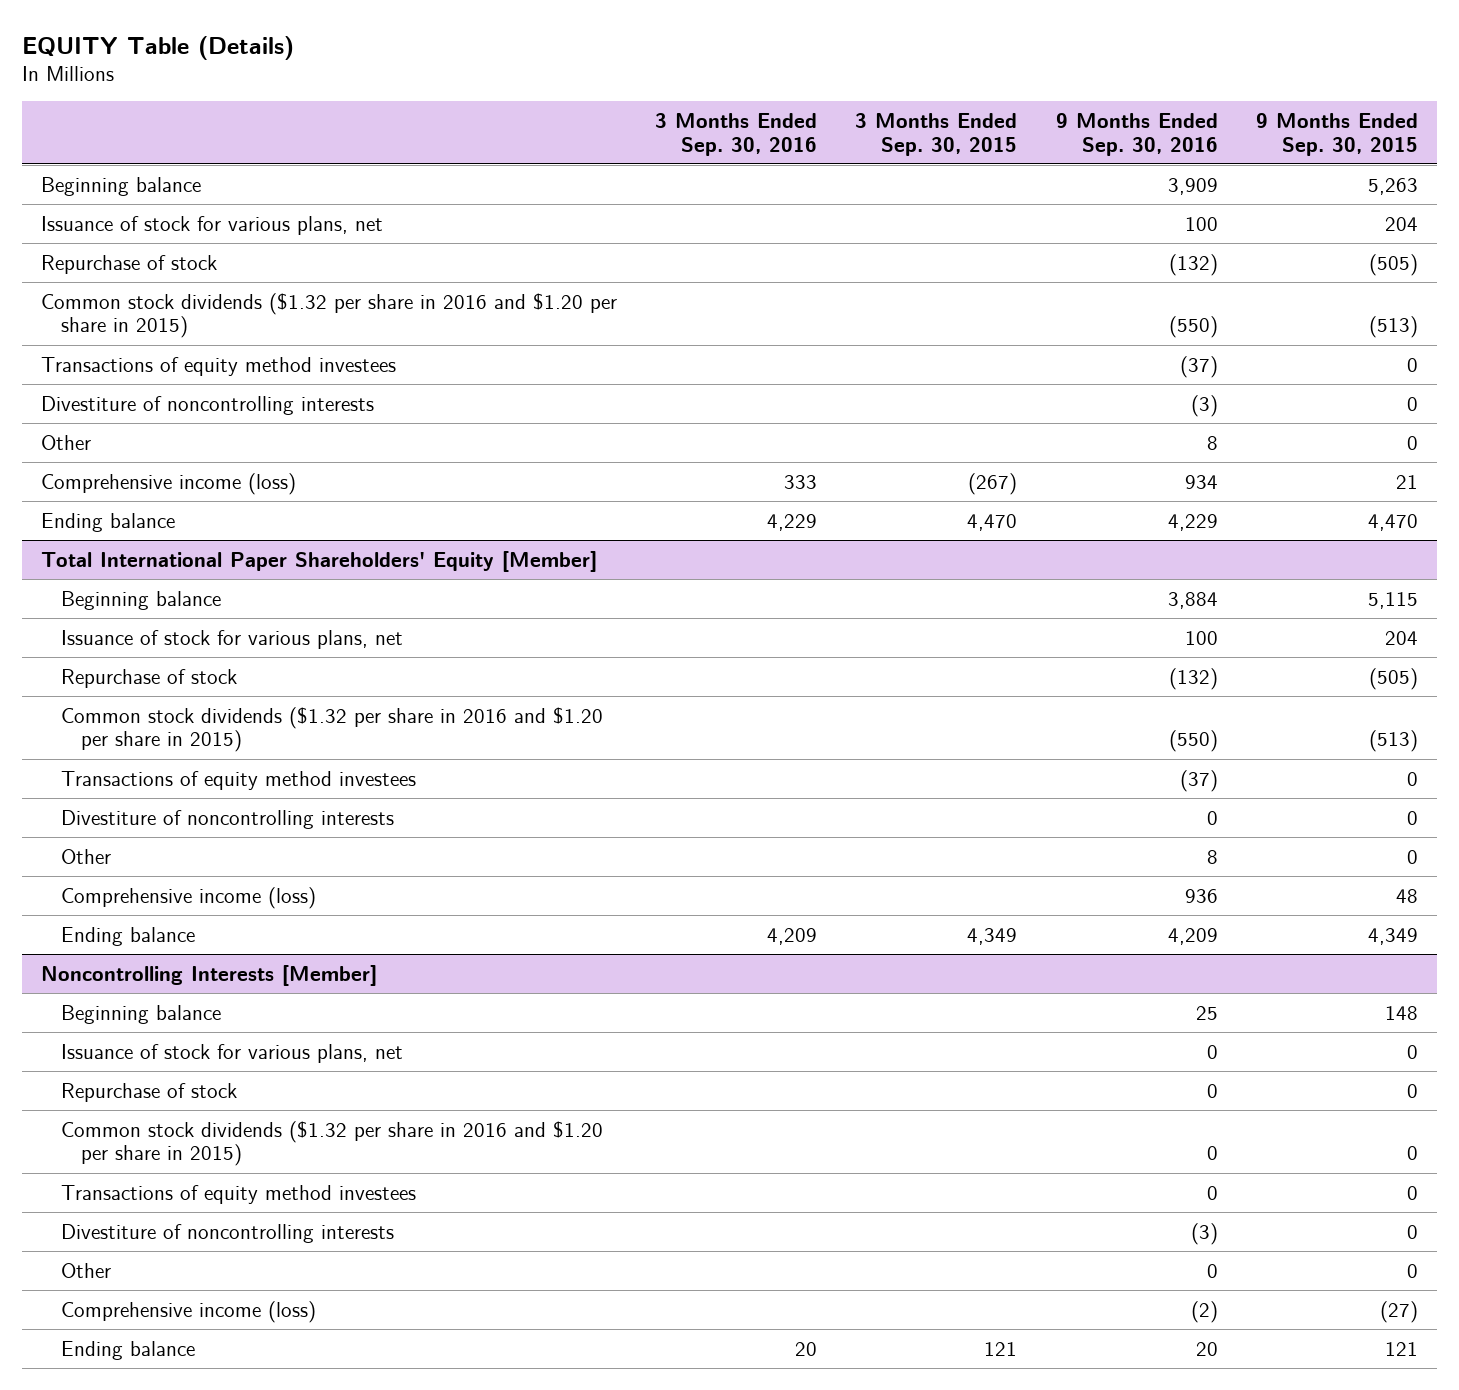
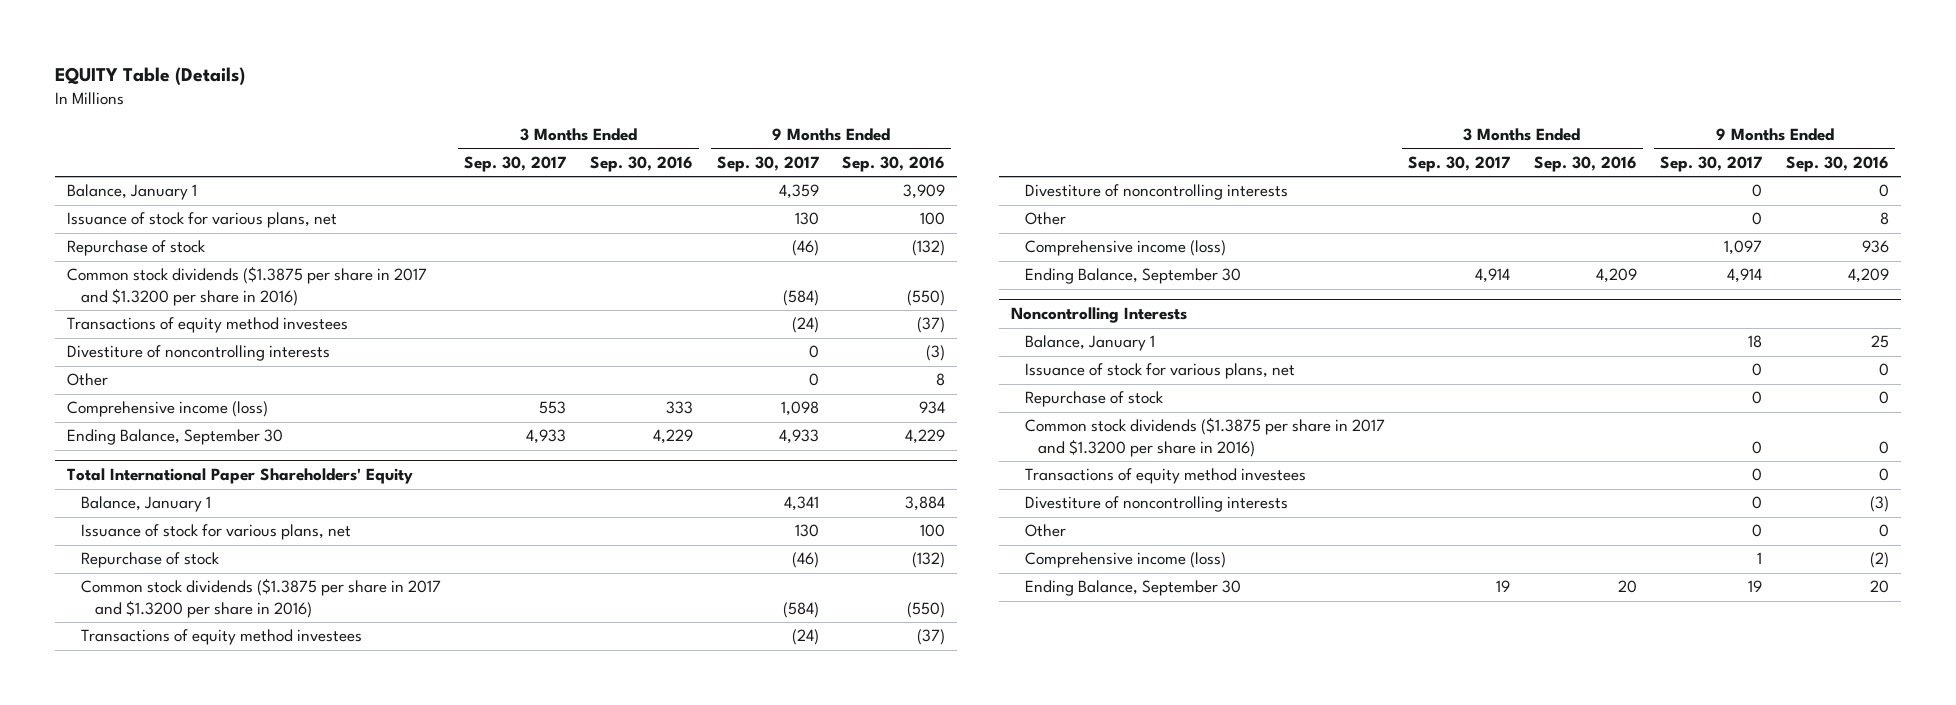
- | 3 Months Ended Sep. 30, 2016 | 3 Months Ended Sep. 30, 2015 | 9 Months Ended Sep. 30, 2016 | 9 Months Ended Sep. 30, 2015
+ | 3 Months Ended Sep. 30, 2017 | 3 Months Ended Sep. 30, 2016 | 9 Months Ended Sep. 30, 2017 | 9 Months Ended Sep. 30, 2016
- Beginning balance | | | 3,909 | 5,263
+ Balance, January 1 | | | 4,359 | 3,909
- Common stock dividends ($1.32 per share in 2016 and $1.20 per share in 2015) | | | (550) | (513)
+ Common stock dividends ($1.3875 per share in 2017 and $1.3200 per share in 2016) | | | (584) | (550)
- Ending balance | 4,229 | 4,470 | 4,229 | 4,470
- Total International Paper Shareholders' Equity [Member]
- Beginning balance | | | 3,884 | 5,115
+ Ending Balance, September 30 | 4,933 | 4,229 | 4,933 | 4,229
+ Total International Paper Shareholders' Equity
+ Balance, January 1 | | | 4,341 | 3,884
- Common stock dividends ($1.32 per share in 2016 and $1.20 per share in 2015) | | | (550) | (513)
+ Common stock dividends ($1.3875 per share in 2017 and $1.3200 per share in 2016) | | | (584) | (550)
- Ending balance | 4,209 | 4,349 | 4,209 | 4,349
- Noncontrolling Interests [Member]
- Beginning balance | | | 25 | 148
+ Ending Balance, September 30 | 4,914 | 4,209 | 4,914 | 4,209
+ Noncontrolling Interests
+ Balance, January 1 | | | 18 | 25
- Common stock dividends ($1.32 per share in 2016 and $1.20 per share in 2015) | | | 0 | 0
+ Common stock dividends ($1.3875 per share in 2017 and $1.3200 per share in 2016) | | | 0 | 0
- Ending balance | 20 | 121 | 20 | 121
+ Ending Balance, September 30 | 19 | 20 | 19 | 20

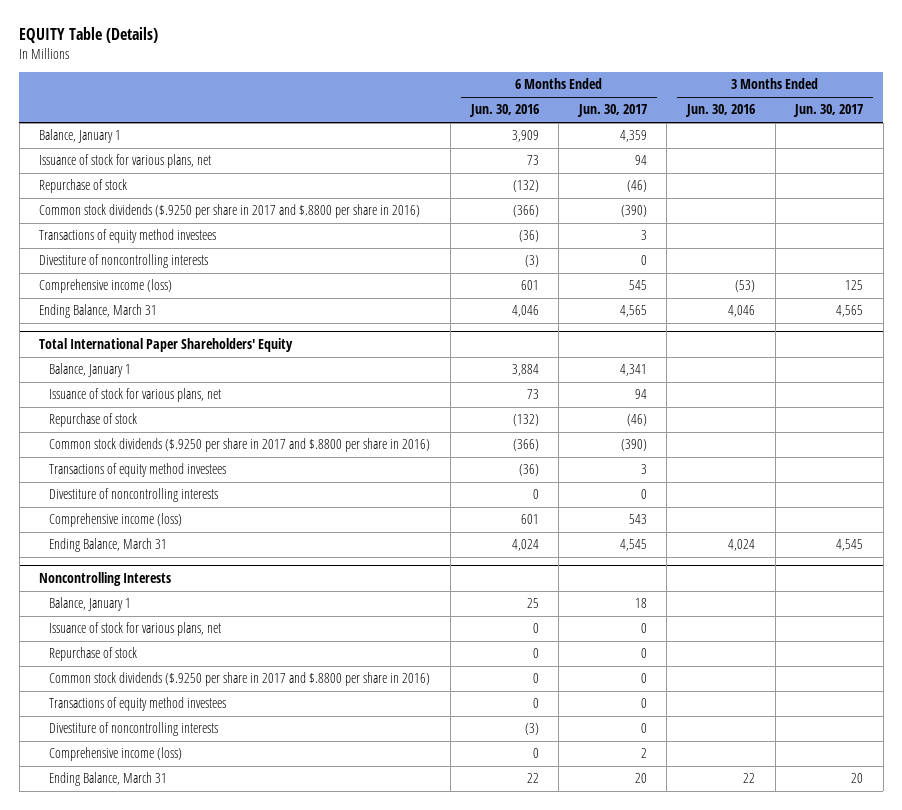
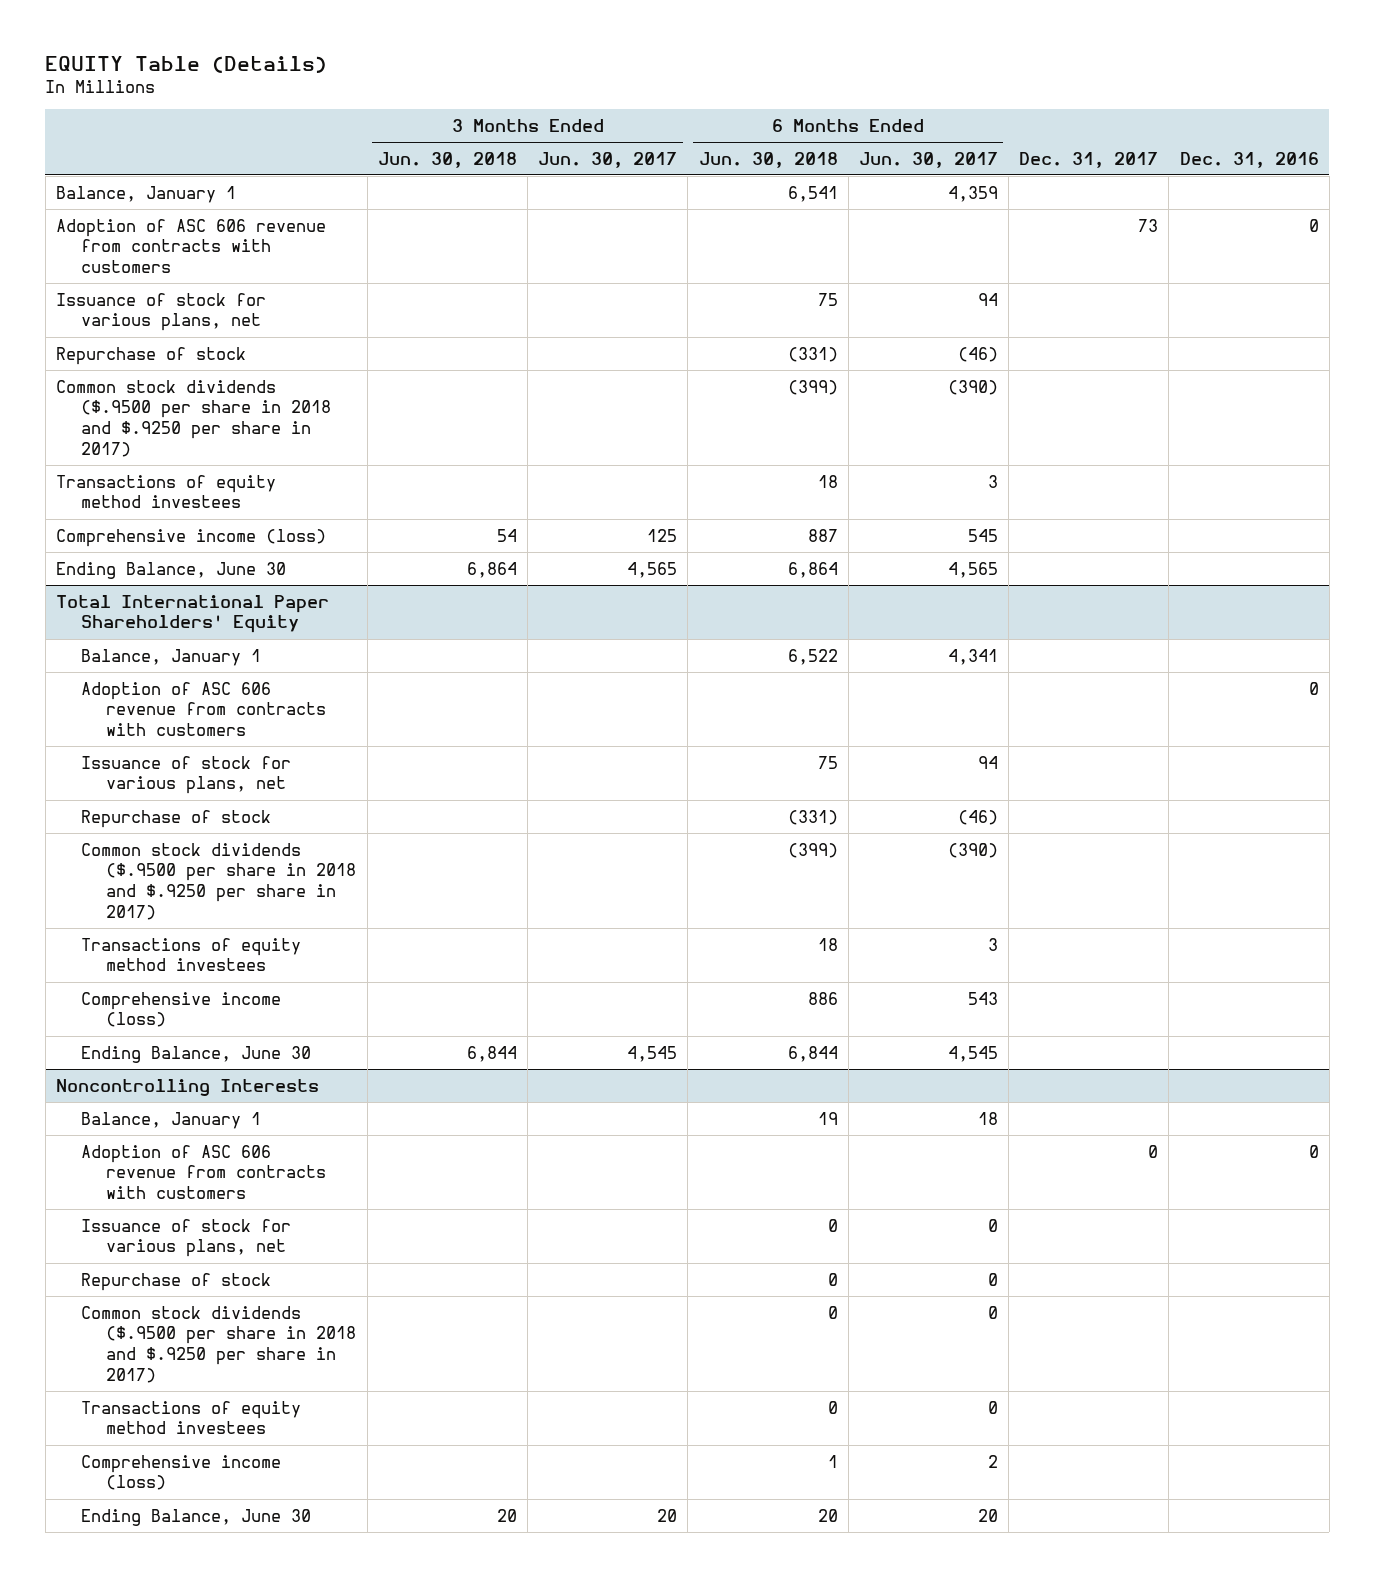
- | 6 Months Ended Jun. 30, 2016 | 6 Months Ended Jun. 30, 2017 | 3 Months Ended Jun. 30, 2016 | 3 Months Ended Jun. 30, 2017
+ | 3 Months Ended Jun. 30, 2018 | 3 Months Ended Jun. 30, 2017 | 6 Months Ended Jun. 30, 2018 | 6 Months Ended Jun. 30, 2017 | Dec. 31, 2017 | Dec. 31, 2016
+ Adoption of ASC 606 revenue from contracts with customers | | | | | 73 | 0
- Common stock dividends ($.9250 per share in 2017 and $.8800 per share in 2016) | (366) | (390) | |
+ Common stock dividends ($.9500 per share in 2018 and $.9250 per share in 2017) | | | (399) | (390) | |
- Divestiture of noncontrolling interests | (3) | 0 | |
- Ending Balance, March 31 | 4,046 | 4,565 | 4,046 | 4,565
+ Ending Balance, June 30 | 6,864 | 4,565 | 6,864 | 4,565 | |
@ Total International Paper Shareholders' Equity
+ Adoption of ASC 606 revenue from contracts with customers | | | | | | 0
- Common stock dividends ($.9250 per share in 2017 and $.8800 per share in 2016) | (366) | (390) | |
+ Common stock dividends ($.9500 per share in 2018 and $.9250 per share in 2017) | | | (399) | (390) | |
- Divestiture of noncontrolling interests | 0 | 0 | |
- Ending Balance, March 31 | 4,024 | 4,545 | 4,024 | 4,545
+ Ending Balance, June 30 | 6,844 | 4,545 | 6,844 | 4,545 | |
@ Noncontrolling Interests
+ Adoption of ASC 606 revenue from contracts with customers | | | | | 0 | 0
- Common stock dividends ($.9250 per share in 2017 and $.8800 per share in 2016) | 0 | 0 | |
+ Common stock dividends ($.9500 per share in 2018 and $.9250 per share in 2017) | | | 0 | 0 | |
- Divestiture of noncontrolling interests | (3) | 0 | |
- Ending Balance, March 31 | 22 | 20 | 22 | 20
+ Ending Balance, June 30 | 20 | 20 | 20 | 20 | |

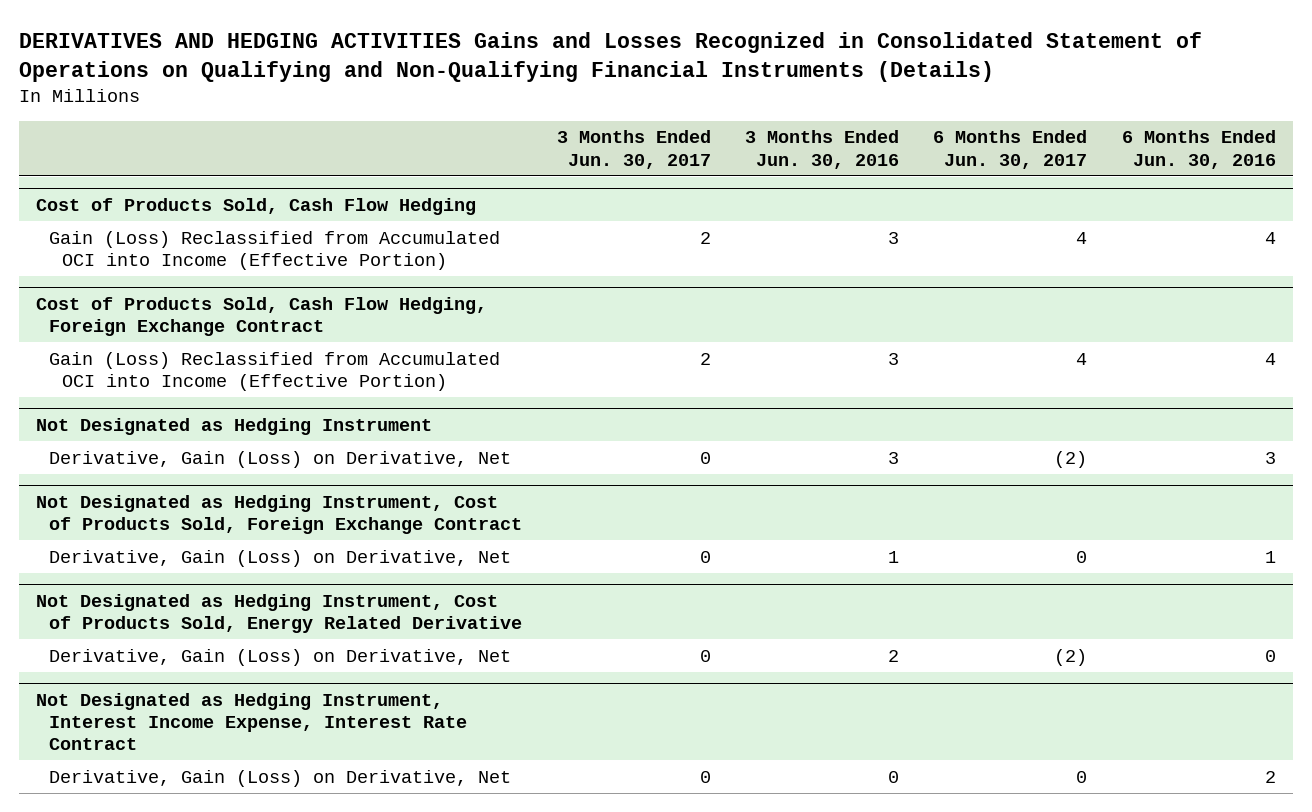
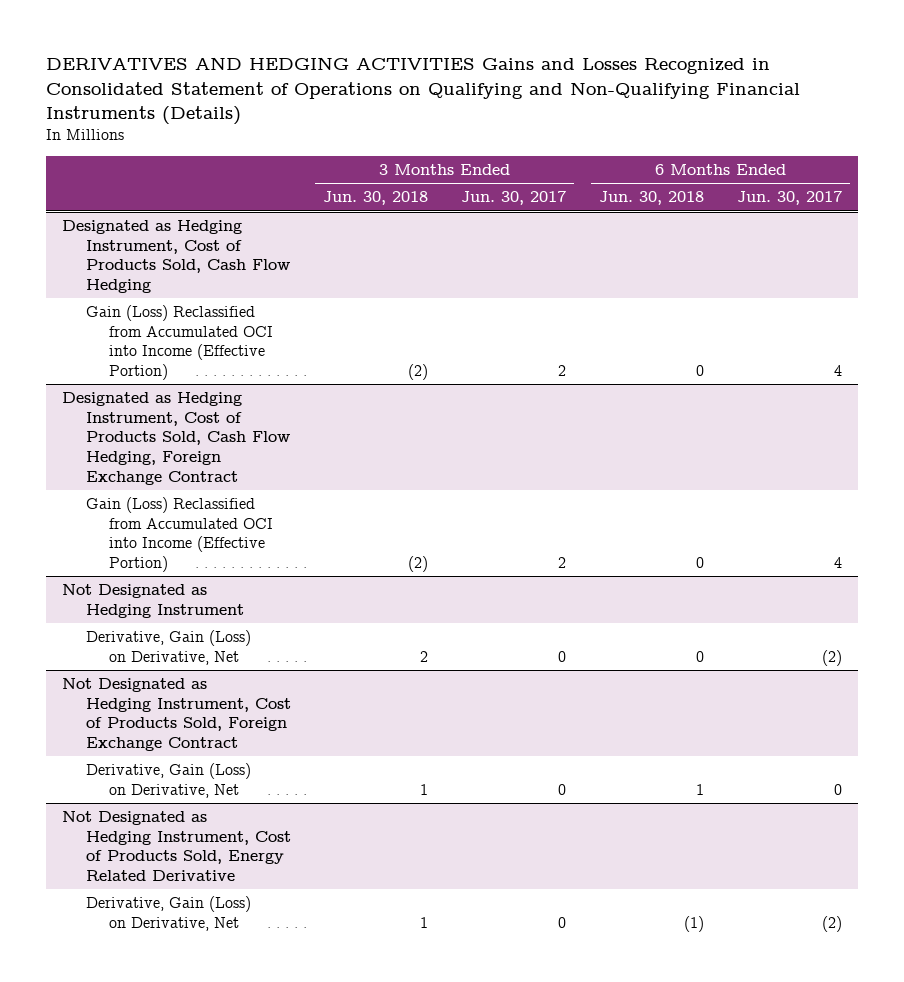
- | 3 Months Ended Jun. 30, 2017 | 3 Months Ended Jun. 30, 2016 | 6 Months Ended Jun. 30, 2017 | 6 Months Ended Jun. 30, 2016
+ | 3 Months Ended Jun. 30, 2018 | 3 Months Ended Jun. 30, 2017 | 6 Months Ended Jun. 30, 2018 | 6 Months Ended Jun. 30, 2017
- Cost of Products Sold, Cash Flow Hedging
+ Designated as Hedging Instrument, Cost of Products Sold, Cash Flow Hedging
- Cost of Products Sold, Cash Flow Hedging, Foreign Exchange Contract
+ Designated as Hedging Instrument, Cost of Products Sold, Cash Flow Hedging, Foreign Exchange Contract
- Not Designated as Hedging Instrument, Interest Income Expense, Interest Rate Contract
- Derivative, Gain (Loss) on Derivative, Net | 0 | 0 | 0 | 2

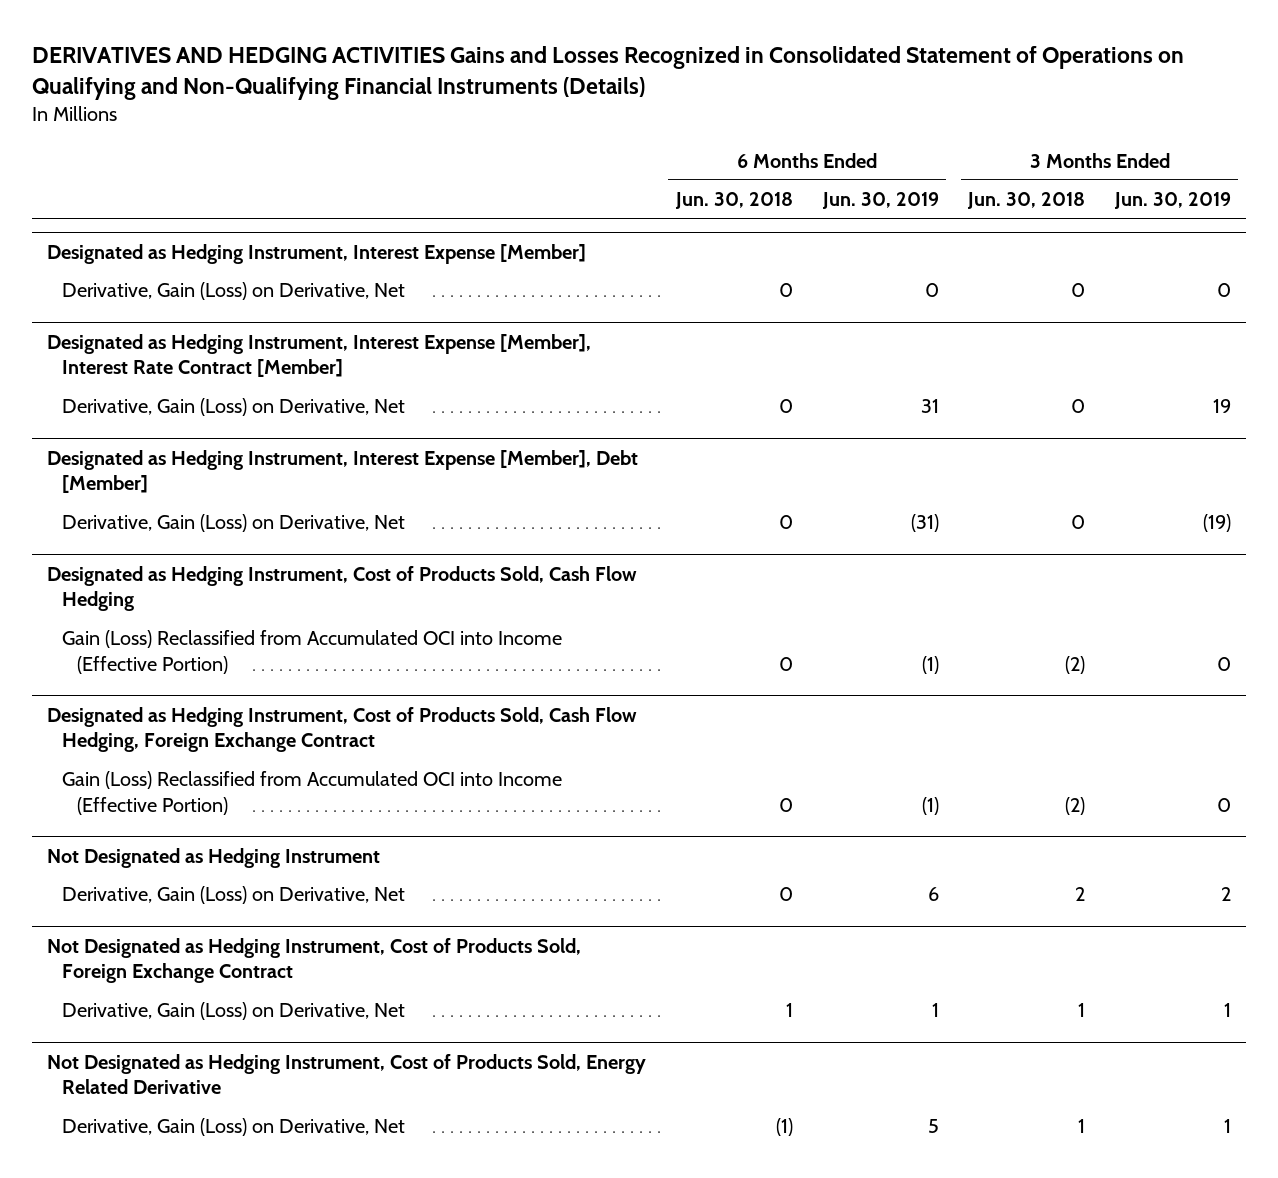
- | 3 Months Ended Jun. 30, 2018 | 3 Months Ended Jun. 30, 2017 | 6 Months Ended Jun. 30, 2018 | 6 Months Ended Jun. 30, 2017
+ | 6 Months Ended Jun. 30, 2018 | 6 Months Ended Jun. 30, 2019 | 3 Months Ended Jun. 30, 2018 | 3 Months Ended Jun. 30, 2019
+ Designated as Hedging Instrument, Interest Expense [Member]
+ Derivative, Gain (Loss) on Derivative, Net | 0 | 0 | 0 | 0
+ Designated as Hedging Instrument, Interest Expense [Member], Interest Rate Contract [Member]
+ Derivative, Gain (Loss) on Derivative, Net | 0 | 31 | 0 | 19
+ Designated as Hedging Instrument, Interest Expense [Member], Debt [Member]
+ Derivative, Gain (Loss) on Derivative, Net | 0 | (31) | 0 | (19)

